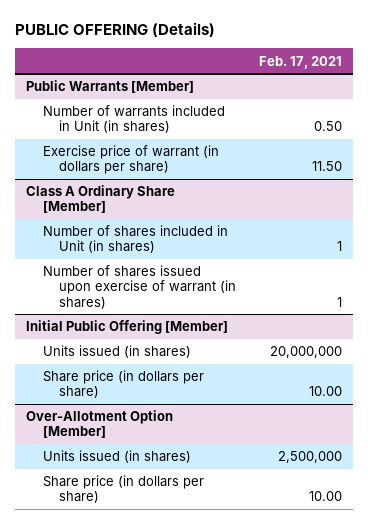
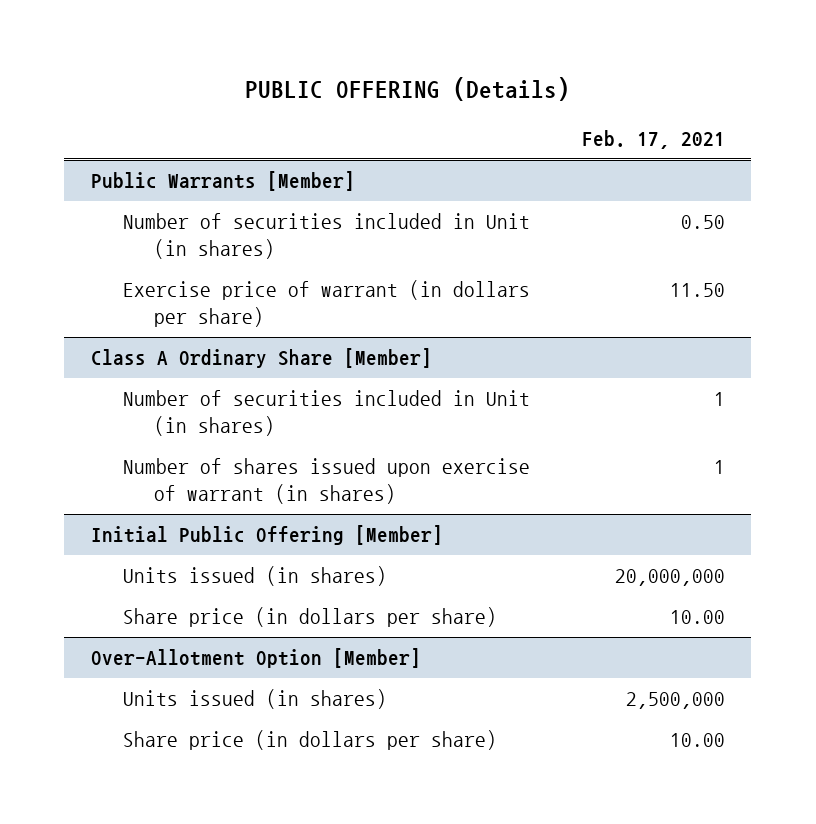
@ Public Warrants [Member]
- Number of warrants included in Unit (in shares) | 0.50
+ Number of securities included in Unit (in shares) | 0.50
@ Class A Ordinary Share [Member]
- Number of shares included in Unit (in shares) | 1
+ Number of securities included in Unit (in shares) | 1

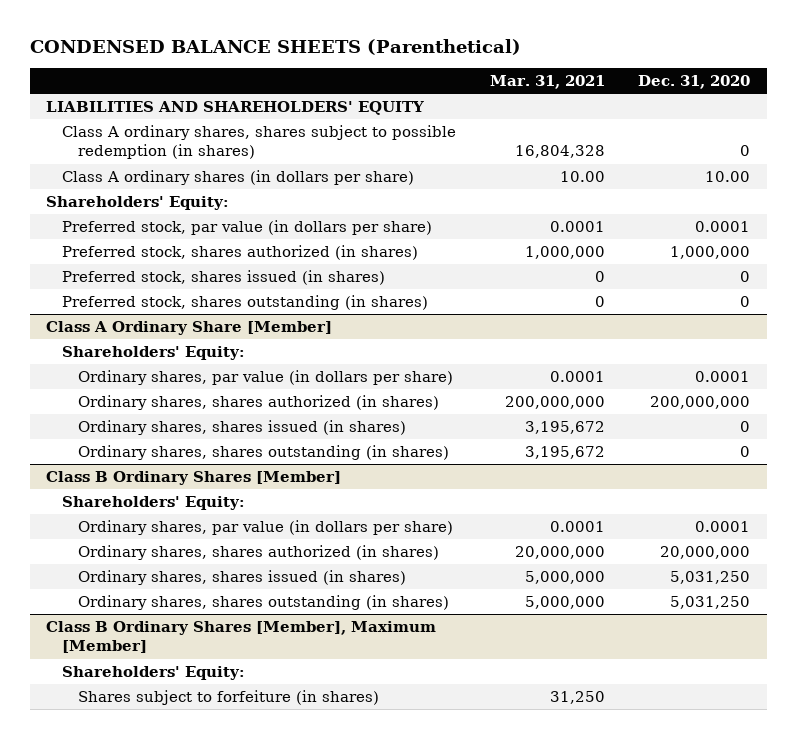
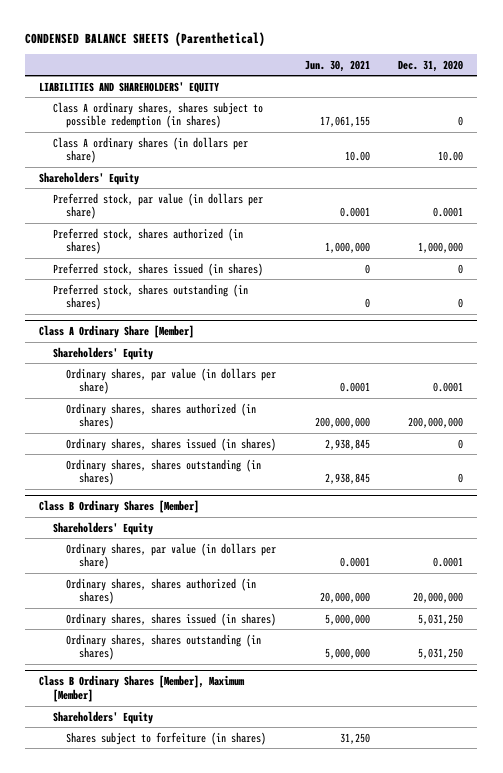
- | Mar. 31, 2021 | Dec. 31, 2020
+ | Jun. 30, 2021 | Dec. 31, 2020
- Shareholders' Equity:
+ Shareholders' Equity
@ Class A Ordinary Share [Member]
- Shareholders' Equity:
+ Shareholders' Equity
@ Class B Ordinary Shares [Member]
- Shareholders' Equity:
+ Shareholders' Equity
@ Class B Ordinary Shares [Member], Maximum [Member]
- Shareholders' Equity:
+ Shareholders' Equity

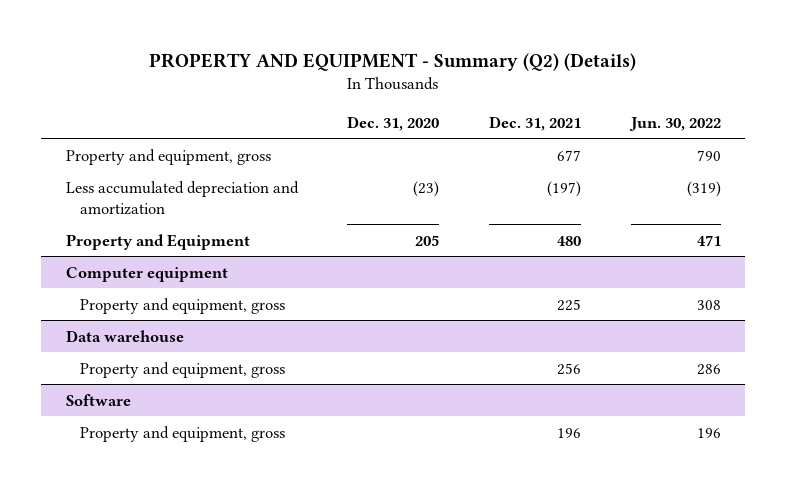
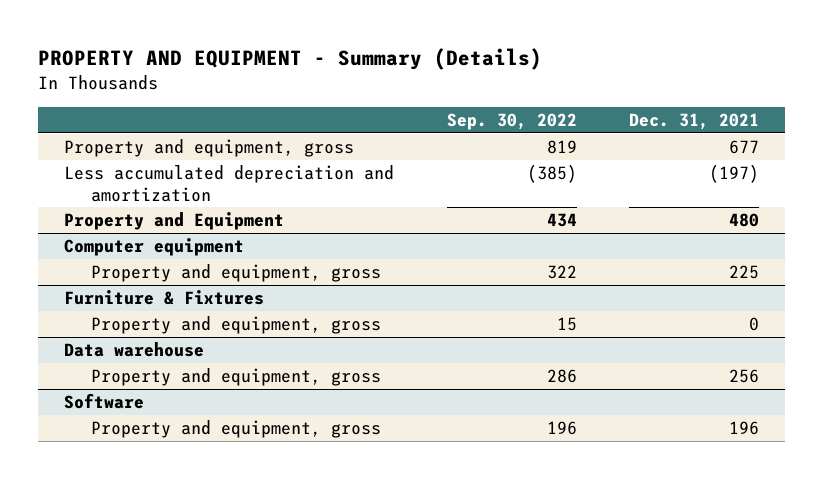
- PROPERTY AND EQUIPMENT - Summary (Q2) (Details)
+ PROPERTY AND EQUIPMENT - Summary (Details)
- | Dec. 31, 2020 | Dec. 31, 2021 | Jun. 30, 2022
+ | Sep. 30, 2022 | Dec. 31, 2021
+ Furniture & Fixtures
+ Property and equipment, gross | 15 | 0

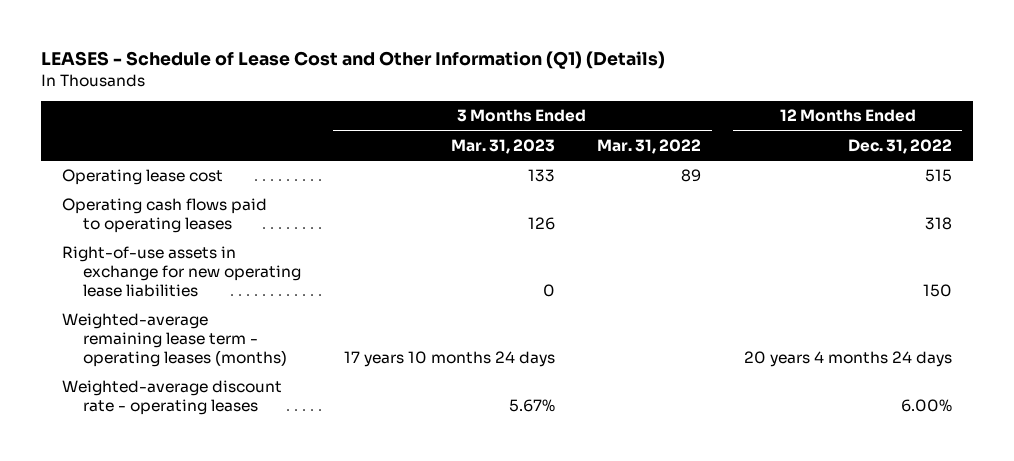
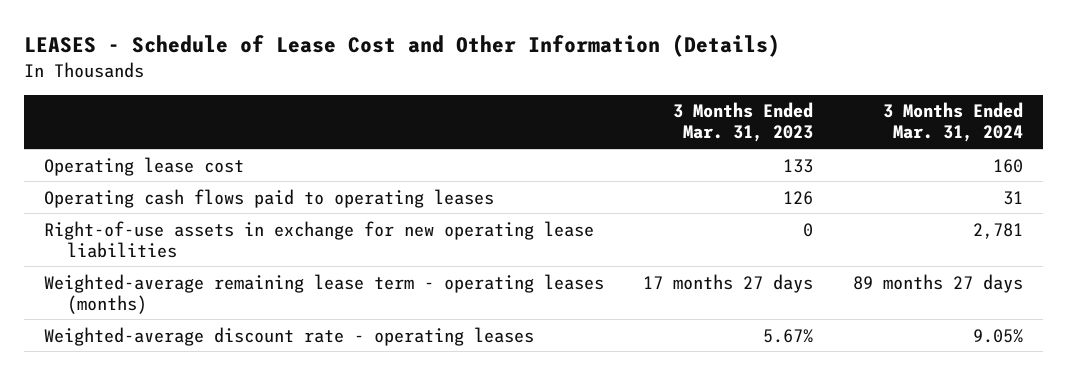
- LEASES - Schedule of Lease Cost and Other Information (Q1) (Details)
+ LEASES - Schedule of Lease Cost and Other Information (Details)
- | 3 Months Ended Mar. 31, 2023 | 3 Months Ended Mar. 31, 2022 | 12 Months Ended Dec. 31, 2022
+ | 3 Months Ended Mar. 31, 2023 | 3 Months Ended Mar. 31, 2024
- Weighted-average remaining lease term - operating leases (months) | 17 years 10 months 24 days | | 20 years 4 months 24 days
+ Weighted-average remaining lease term - operating leases (months) | 17 months 27 days | 89 months 27 days

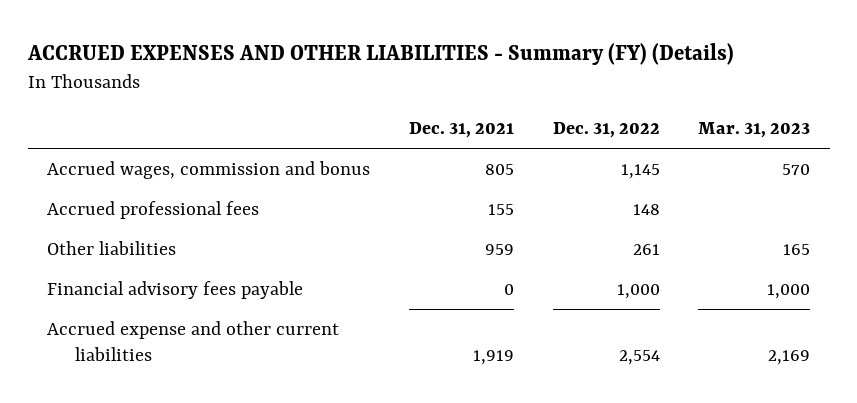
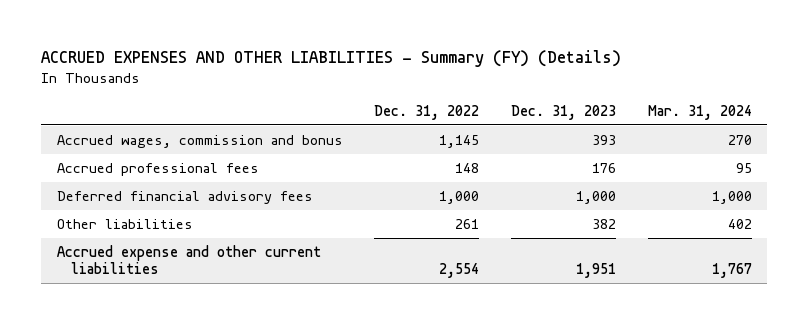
- | Dec. 31, 2021 | Dec. 31, 2022 | Mar. 31, 2023
+ | Dec. 31, 2022 | Dec. 31, 2023 | Mar. 31, 2024
+ Deferred financial advisory fees | 1,000 | 1,000 | 1,000
- Financial advisory fees payable | 0 | 1,000 | 1,000

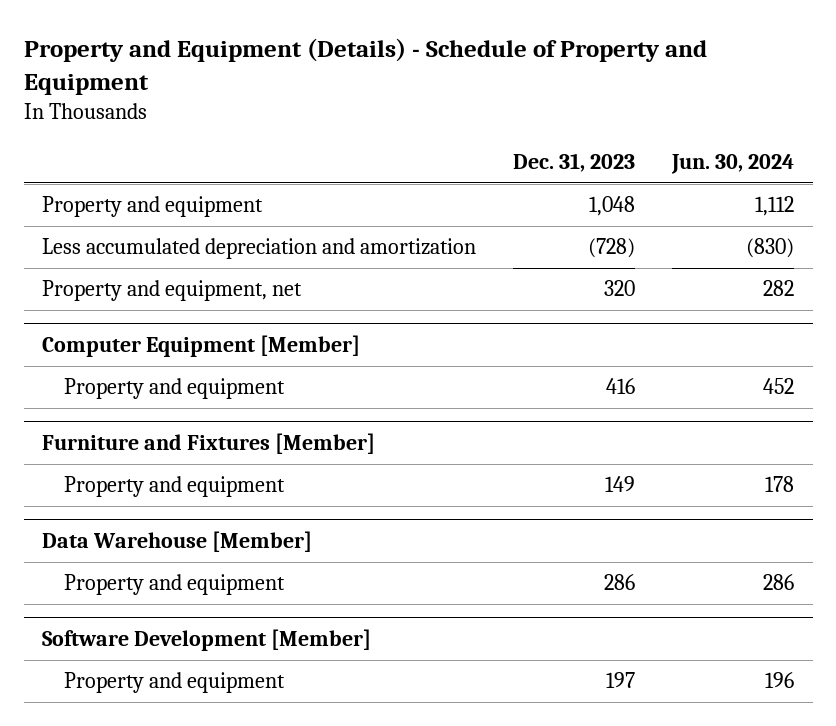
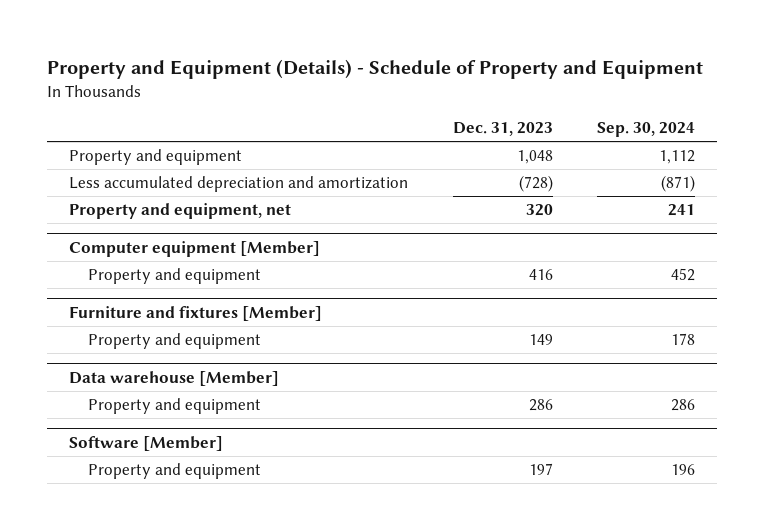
- | Dec. 31, 2023 | Jun. 30, 2024
+ | Dec. 31, 2023 | Sep. 30, 2024
- Computer Equipment [Member]
+ Computer equipment [Member]
- Furniture and Fixtures [Member]
+ Furniture and fixtures [Member]
- Data Warehouse [Member]
+ Data warehouse [Member]
- Software Development [Member]
+ Software [Member]

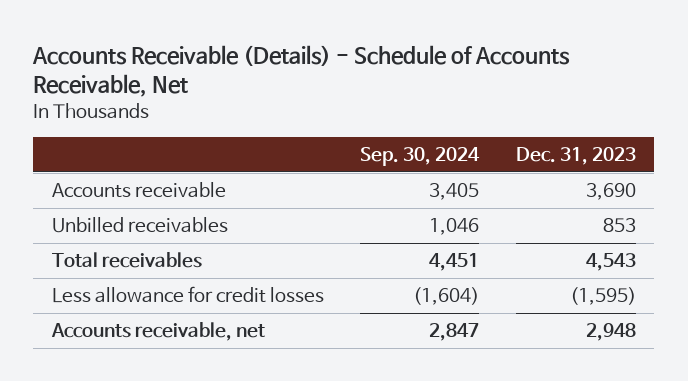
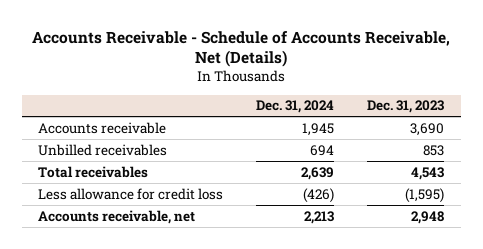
- Accounts Receivable (Details) - Schedule of Accounts Receivable, Net
+ Accounts Receivable - Schedule of Accounts Receivable, Net (Details)
- | Sep. 30, 2024 | Dec. 31, 2023
+ | Dec. 31, 2024 | Dec. 31, 2023
- Less allowance for credit losses | (1,604) | (1,595)
+ Less allowance for credit loss | (426) | (1,595)

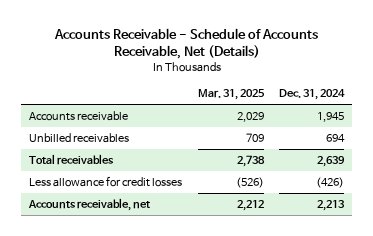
- | Dec. 31, 2024 | Dec. 31, 2023
+ | Mar. 31, 2025 | Dec. 31, 2024
- Less allowance for credit loss | (426) | (1,595)
+ Less allowance for credit losses | (526) | (426)

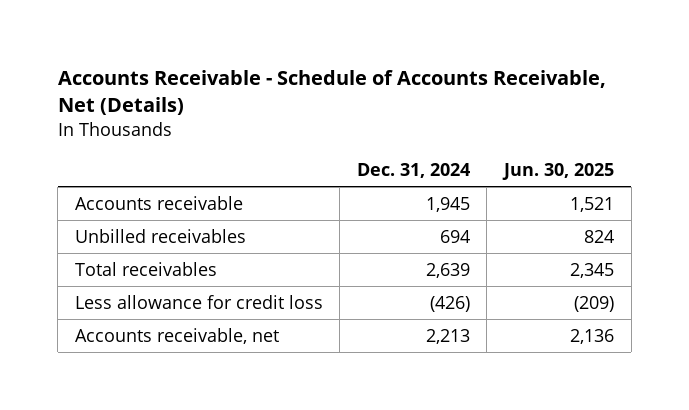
- | Mar. 31, 2025 | Dec. 31, 2024
+ | Dec. 31, 2024 | Jun. 30, 2025
- Less allowance for credit losses | (526) | (426)
+ Less allowance for credit loss | (426) | (209)

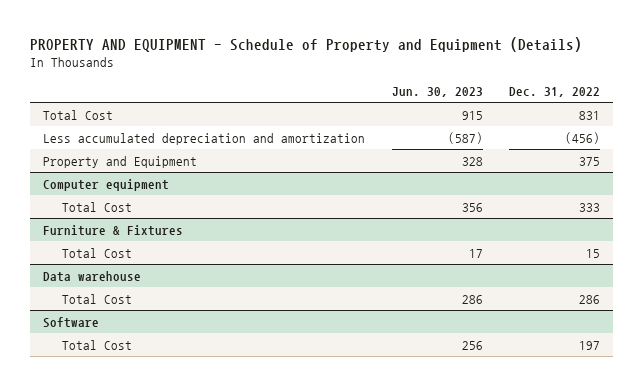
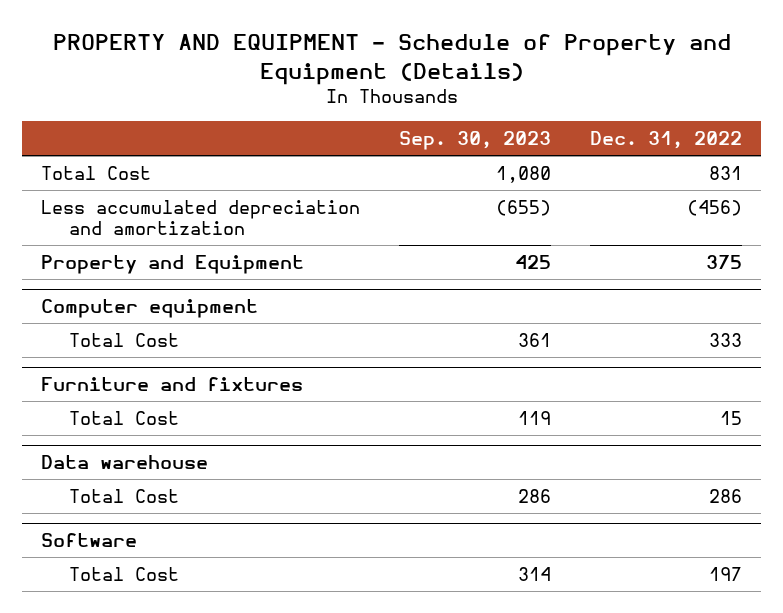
- | Jun. 30, 2023 | Dec. 31, 2022
+ | Sep. 30, 2023 | Dec. 31, 2022
- Furniture & Fixtures
+ Furniture and fixtures

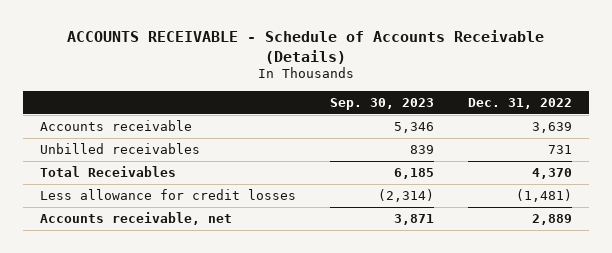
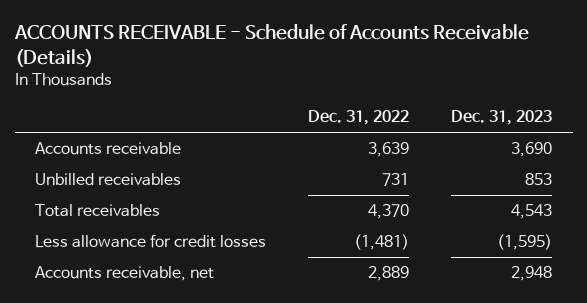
- | Sep. 30, 2023 | Dec. 31, 2022
+ | Dec. 31, 2022 | Dec. 31, 2023
- Total Receivables | 6,185 | 4,370
+ Total receivables | 4,370 | 4,543

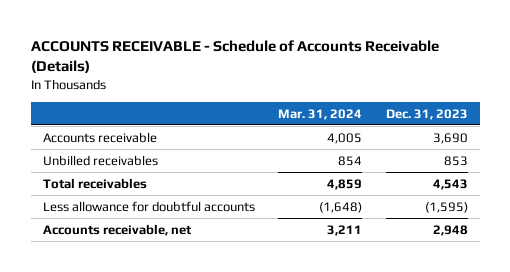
- | Dec. 31, 2022 | Dec. 31, 2023
+ | Mar. 31, 2024 | Dec. 31, 2023
- Less allowance for credit losses | (1,481) | (1,595)
+ Less allowance for doubtful accounts | (1,648) | (1,595)

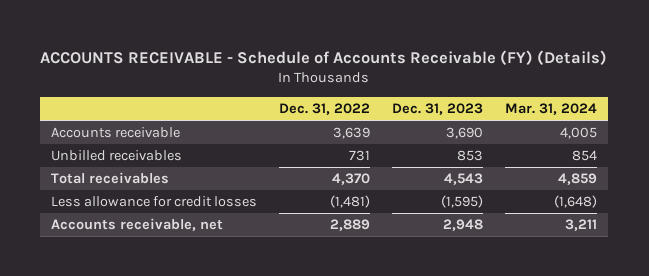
- ACCOUNTS RECEIVABLE - Schedule of Accounts Receivable (Details)
+ ACCOUNTS RECEIVABLE - Schedule of Accounts Receivable (FY) (Details)
- | Mar. 31, 2024 | Dec. 31, 2023
+ | Dec. 31, 2022 | Dec. 31, 2023 | Mar. 31, 2024
- Less allowance for doubtful accounts | (1,648) | (1,595)
+ Less allowance for credit losses | (1,481) | (1,595) | (1,648)

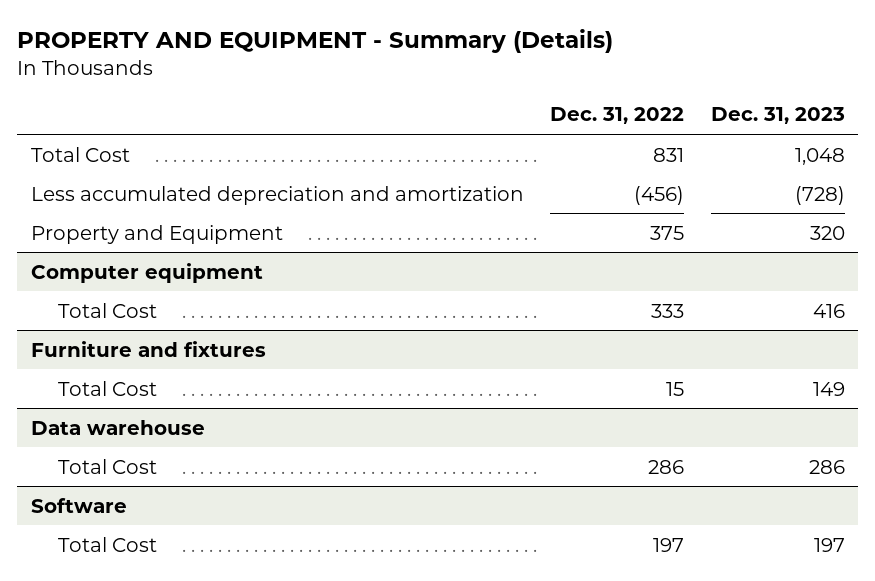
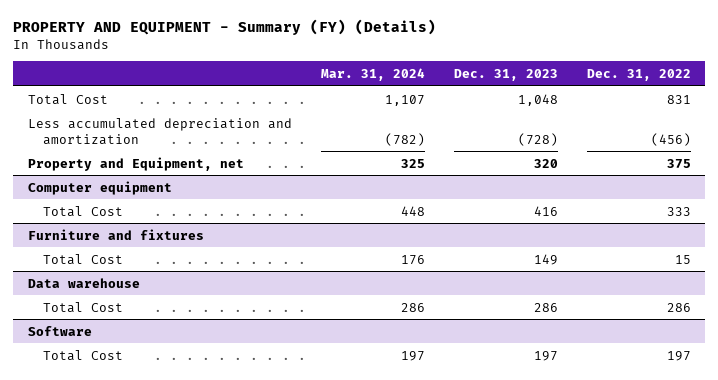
- PROPERTY AND EQUIPMENT - Summary (Details)
+ PROPERTY AND EQUIPMENT - Summary (FY) (Details)
- | Dec. 31, 2022 | Dec. 31, 2023
+ | Mar. 31, 2024 | Dec. 31, 2023 | Dec. 31, 2022
- Property and Equipment | 375 | 320
+ Property and Equipment, net | 325 | 320 | 375

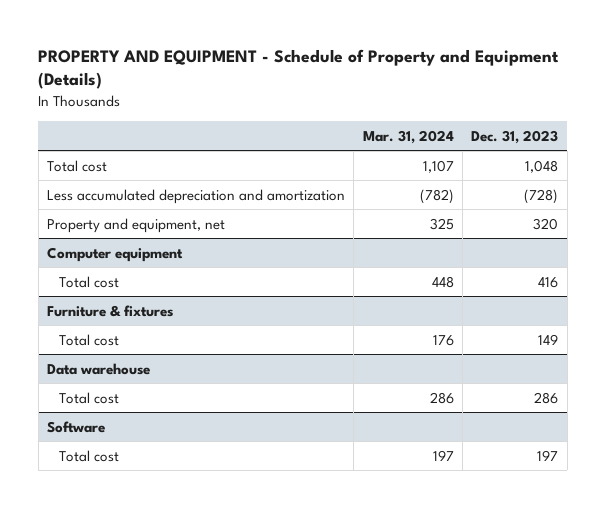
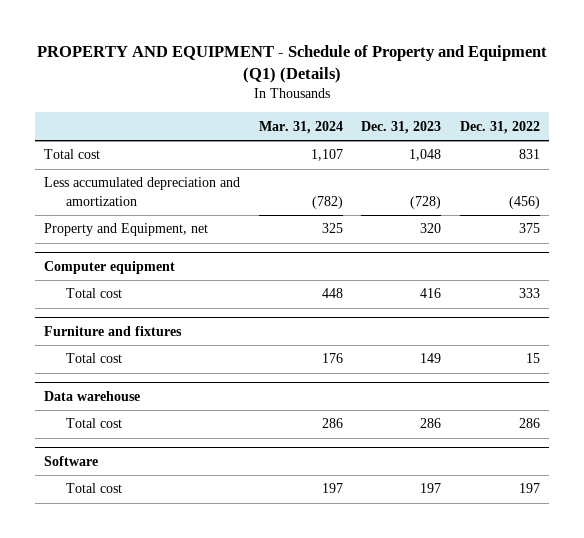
- PROPERTY AND EQUIPMENT - Schedule of Property and Equipment (Details)
+ PROPERTY AND EQUIPMENT - Schedule of Property and Equipment (Q1) (Details)
- | Mar. 31, 2024 | Dec. 31, 2023
+ | Mar. 31, 2024 | Dec. 31, 2023 | Dec. 31, 2022
- Property and equipment, net | 325 | 320
+ Property and Equipment, net | 325 | 320 | 375
- Furniture & fixtures
+ Furniture and fixtures

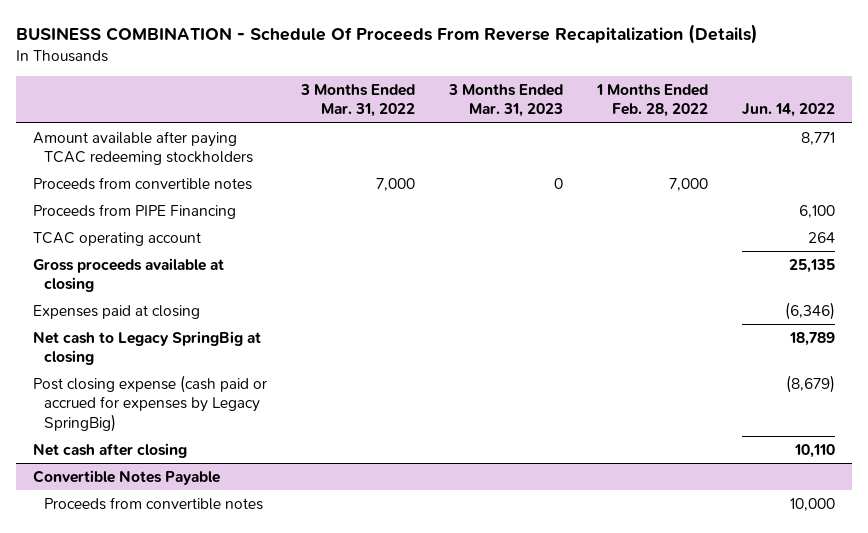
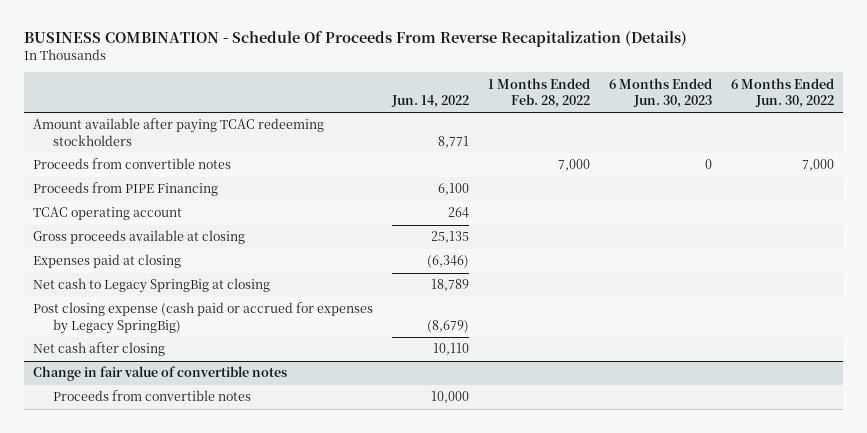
- | 3 Months Ended Mar. 31, 2022 | 3 Months Ended Mar. 31, 2023 | 1 Months Ended Feb. 28, 2022 | Jun. 14, 2022
+ | Jun. 14, 2022 | 1 Months Ended Feb. 28, 2022 | 6 Months Ended Jun. 30, 2023 | 6 Months Ended Jun. 30, 2022
- Convertible Notes Payable
+ Change in fair value of convertible notes

